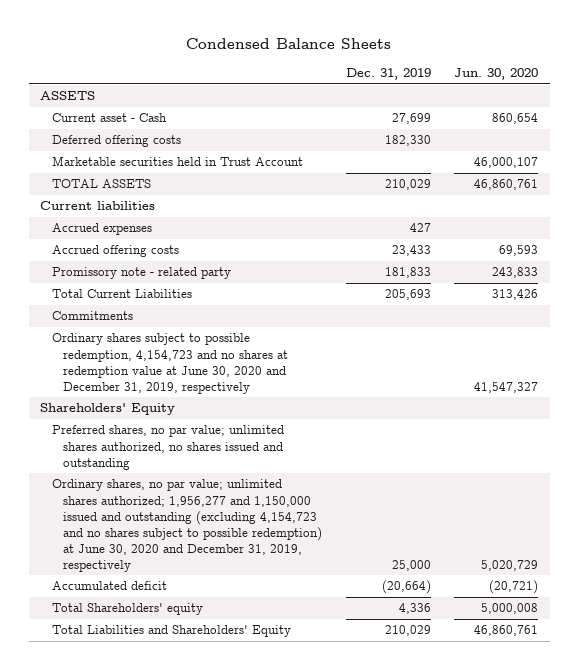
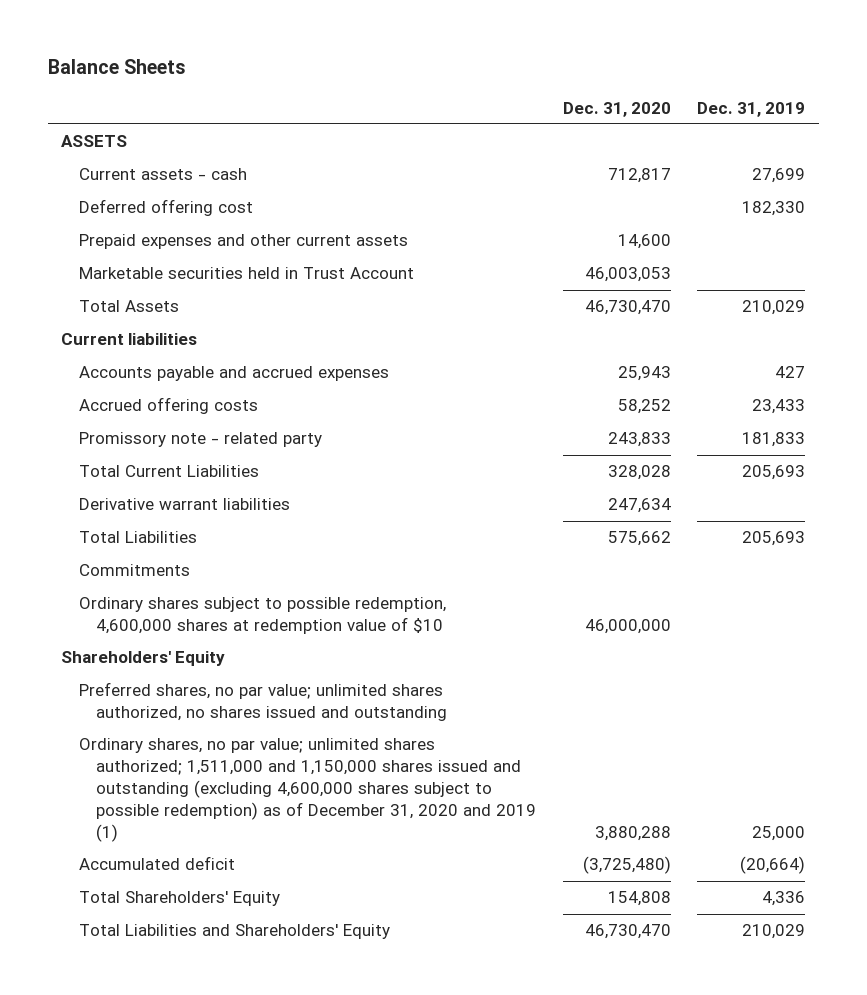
- Condensed Balance Sheets
+ Balance Sheets
- | Dec. 31, 2019 | Jun. 30, 2020
+ | Dec. 31, 2020 | Dec. 31, 2019
- Current asset - Cash | 27,699 | 860,654
- Deferred offering costs | 182,330 |
+ Current assets - cash | 712,817 | 27,699
+ Deferred offering cost | | 182,330
+ Prepaid expenses and other current assets | 14,600 |
- TOTAL ASSETS | 210,029 | 46,860,761
+ Total Assets | 46,730,470 | 210,029
- Accrued expenses | 427 |
+ Accounts payable and accrued expenses | 25,943 | 427
+ Derivative warrant liabilities | 247,634 |
+ Total Liabilities | 575,662 | 205,693
- Ordinary shares subject to possible redemption, 4,154,723 and no shares at redemption value at June 30, 2020 and December 31, 2019, respectively | | 41,547,327
+ Ordinary shares subject to possible redemption, 4,600,000 shares at redemption value of $10 | 46,000,000 |
- Ordinary shares, no par value; unlimited shares authorized; 1,956,277 and 1,150,000 issued and outstanding (excluding 4,154,723 and no shares subject to possible redemption) at June 30, 2020 and December 31, 2019, respectively | 25,000 | 5,020,729
+ Ordinary shares, no par value; unlimited shares authorized; 1,511,000 and 1,150,000 shares issued and outstanding (excluding 4,600,000 shares subject to possible redemption) as of December 31, 2020 and 2019 (1) | 3,880,288 | 25,000
- Total Shareholders' equity | 4,336 | 5,000,008
+ Total Shareholders' Equity | 154,808 | 4,336

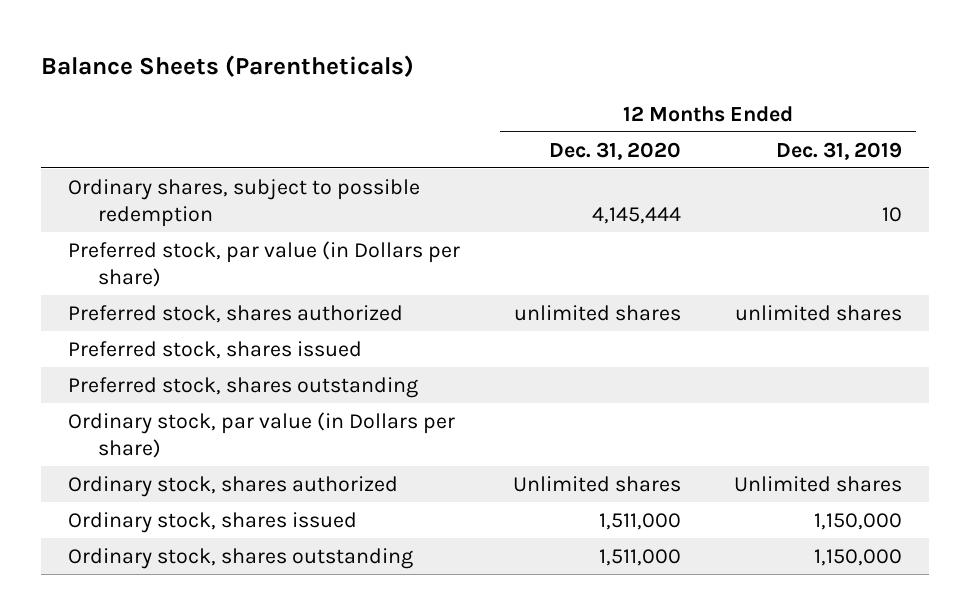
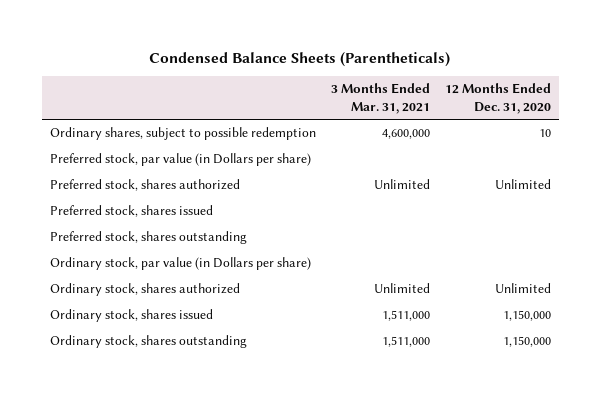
- Balance Sheets (Parentheticals)
+ Condensed Balance Sheets (Parentheticals)
- | 12 Months Ended Dec. 31, 2020 | 12 Months Ended Dec. 31, 2019
+ | 3 Months Ended Mar. 31, 2021 | 12 Months Ended Dec. 31, 2020
- Ordinary shares, subject to possible redemption | 4,145,444 | 10
+ Ordinary shares, subject to possible redemption | 4,600,000 | 10
- Preferred stock, shares authorized | unlimited shares | unlimited shares
+ Preferred stock, shares authorized | Unlimited | Unlimited
- Ordinary stock, shares authorized | Unlimited shares | Unlimited shares
- Ordinary stock, shares issued | 1,511,000 | 1,150,000
- Ordinary stock, shares outstanding | 1,511,000 | 1,150,000
+ Ordinary stock, shares authorized | Unlimited | Unlimited
+ Ordinary stock, shares issued | 1,511,000 | 1,150,000
+ Ordinary stock, shares outstanding | 1,511,000 | 1,150,000

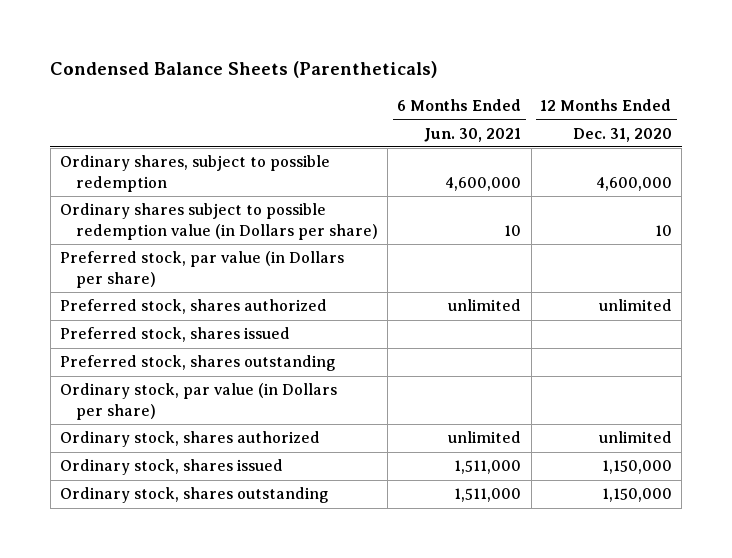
- | 3 Months Ended Mar. 31, 2021 | 12 Months Ended Dec. 31, 2020
+ | 6 Months Ended Jun. 30, 2021 | 12 Months Ended Dec. 31, 2020
- Ordinary shares, subject to possible redemption | 4,600,000 | 10
+ Ordinary shares, subject to possible redemption | 4,600,000 | 4,600,000
+ Ordinary shares subject to possible redemption value (in Dollars per share) | 10 | 10
- Preferred stock, shares authorized | Unlimited | Unlimited
+ Preferred stock, shares authorized | unlimited | unlimited
- Ordinary stock, shares authorized | Unlimited | Unlimited
+ Ordinary stock, shares authorized | unlimited | unlimited

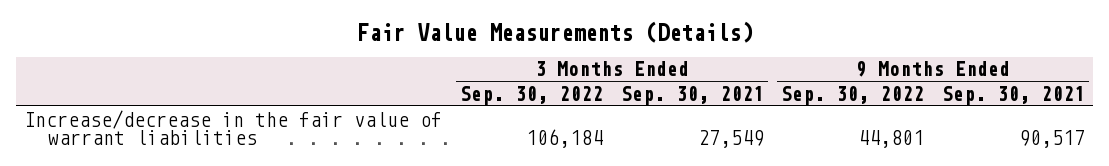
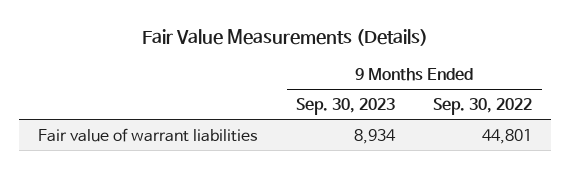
- | 3 Months Ended Sep. 30, 2022 | 3 Months Ended Sep. 30, 2021 | 9 Months Ended Sep. 30, 2022 | 9 Months Ended Sep. 30, 2021
+ | 9 Months Ended Sep. 30, 2023 | 9 Months Ended Sep. 30, 2022
- Increase/decrease in the fair value of warrant liabilities | 106,184 | 27,549 | 44,801 | 90,517
+ Fair value of warrant liabilities | 8,934 | 44,801

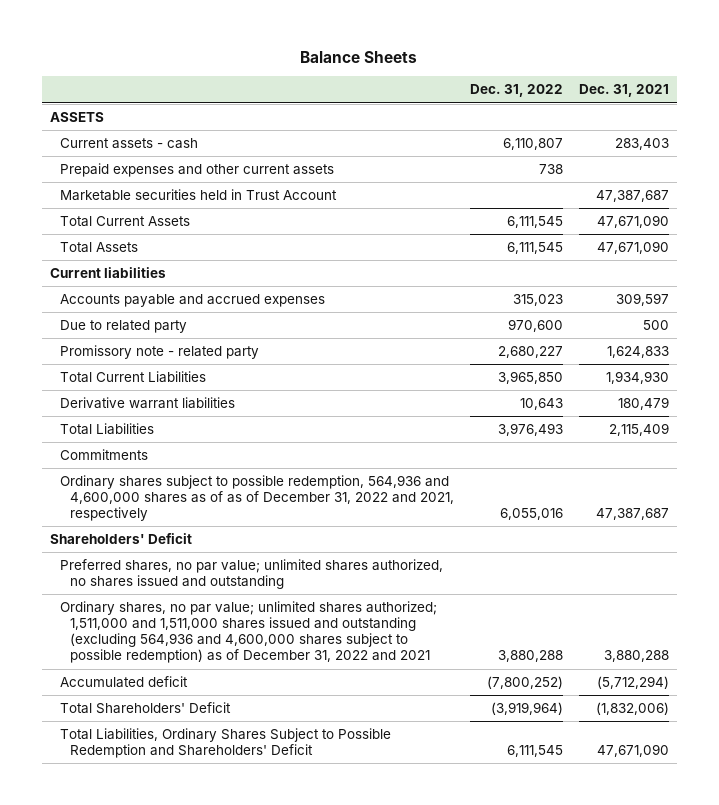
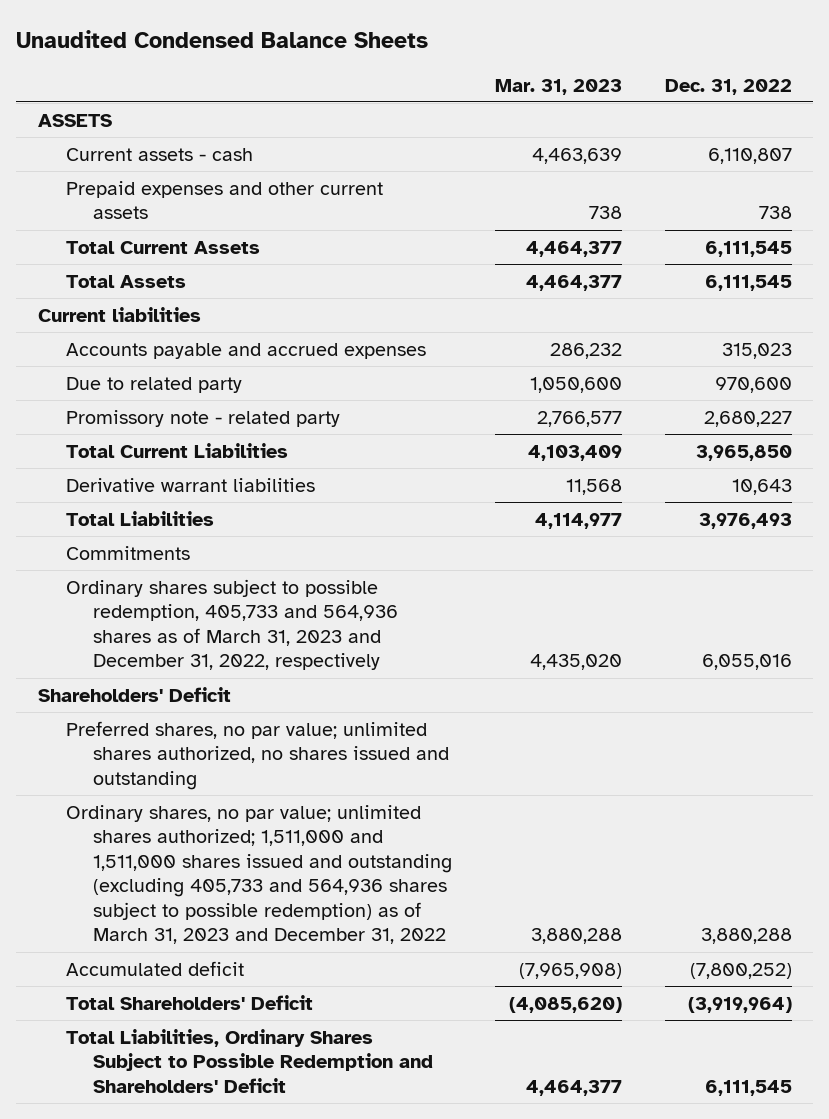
- Balance Sheets
+ Unaudited Condensed Balance Sheets
- | Dec. 31, 2022 | Dec. 31, 2021
+ | Mar. 31, 2023 | Dec. 31, 2022
- Marketable securities held in Trust Account | | 47,387,687
- Ordinary shares subject to possible redemption, 564,936 and 4,600,000 shares as of as of December 31, 2022 and 2021, respectively | 6,055,016 | 47,387,687
+ Ordinary shares subject to possible redemption, 405,733 and 564,936 shares as of March 31, 2023 and December 31, 2022, respectively | 4,435,020 | 6,055,016
- Ordinary shares, no par value; unlimited shares authorized; 1,511,000 and 1,511,000 shares issued and outstanding (excluding 564,936 and 4,600,000 shares subject to possible redemption) as of December 31, 2022 and 2021 | 3,880,288 | 3,880,288
+ Ordinary shares, no par value; unlimited shares authorized; 1,511,000 and 1,511,000 shares issued and outstanding (excluding 405,733 and 564,936 shares subject to possible redemption) as of March 31, 2023 and December 31, 2022 | 3,880,288 | 3,880,288

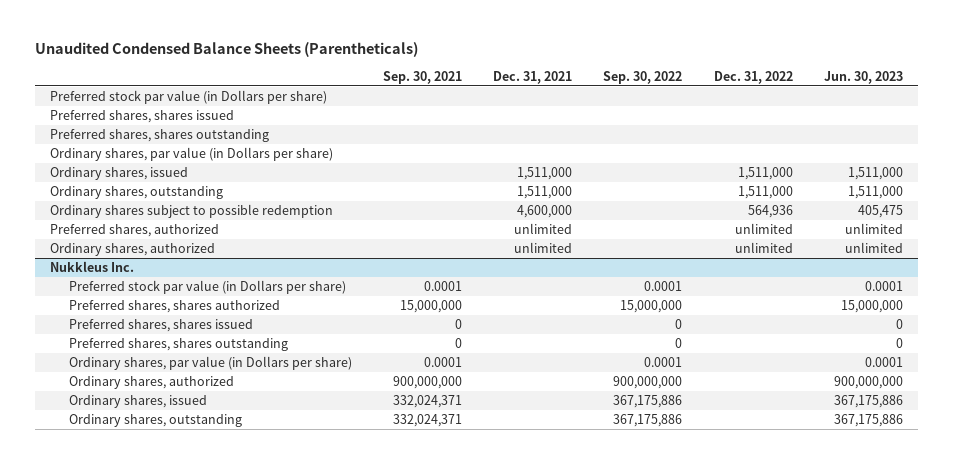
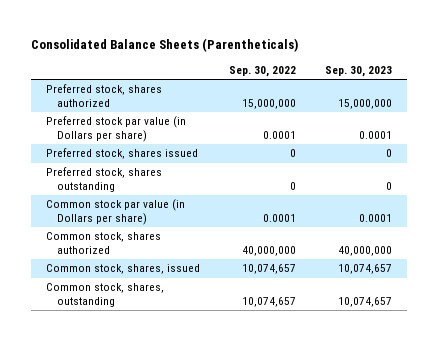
- Unaudited Condensed Balance Sheets (Parentheticals)
+ Consolidated Balance Sheets (Parentheticals)
- | Sep. 30, 2021 | Dec. 31, 2021 | Sep. 30, 2022 | Dec. 31, 2022 | Jun. 30, 2023
+ | Sep. 30, 2022 | Sep. 30, 2023
- Preferred stock par value (in Dollars per share)
- Preferred shares, shares issued
- Preferred shares, shares outstanding
- Ordinary shares, par value (in Dollars per share)
- Ordinary shares, issued | | 1,511,000 | | 1,511,000 | 1,511,000
- Ordinary shares, outstanding | | 1,511,000 | | 1,511,000 | 1,511,000
- Ordinary shares subject to possible redemption | | 4,600,000 | | 564,936 | 405,475
- Preferred shares, authorized | | unlimited | | unlimited | unlimited
- Ordinary shares, authorized | | unlimited | | unlimited | unlimited
- Nukkleus Inc.
+ Preferred stock, shares authorized | 15,000,000 | 15,000,000
- Preferred shares, shares authorized | 15,000,000 | | 15,000,000 | | 15,000,000
- Preferred shares, shares issued | 0 | | 0 | | 0
- Preferred shares, shares outstanding | 0 | | 0 | | 0
- Ordinary shares, par value (in Dollars per share) | 0.0001 | | 0.0001 | | 0.0001
- Ordinary shares, authorized | 900,000,000 | | 900,000,000 | | 900,000,000
- Ordinary shares, issued | 332,024,371 | | 367,175,886 | | 367,175,886
- Ordinary shares, outstanding | 332,024,371 | | 367,175,886 | | 367,175,886
+ Preferred stock, shares issued | 0 | 0
+ Preferred stock, shares outstanding | 0 | 0
+ Common stock par value (in Dollars per share) | 0.0001 | 0.0001
+ Common stock, shares authorized | 40,000,000 | 40,000,000
+ Common stock, shares, issued | 10,074,657 | 10,074,657
+ Common stock, shares, outstanding | 10,074,657 | 10,074,657

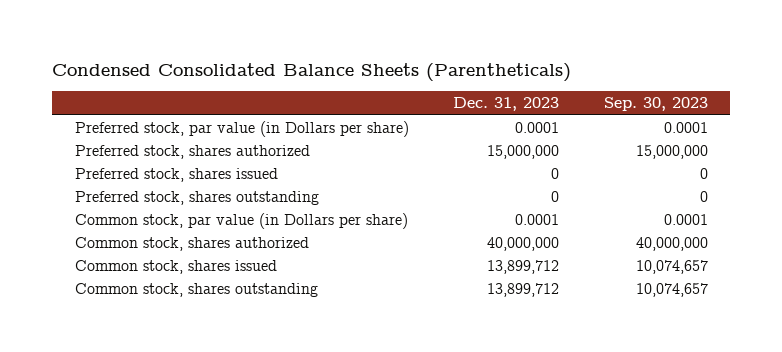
- Consolidated Balance Sheets (Parentheticals)
+ Condensed Consolidated Balance Sheets (Parentheticals)
- | Sep. 30, 2022 | Sep. 30, 2023
+ | Dec. 31, 2023 | Sep. 30, 2023
+ Preferred stock, par value (in Dollars per share) | 0.0001 | 0.0001
- Preferred stock par value (in Dollars per share) | 0.0001 | 0.0001
- Common stock par value (in Dollars per share) | 0.0001 | 0.0001
+ Common stock, par value (in Dollars per share) | 0.0001 | 0.0001
- Common stock, shares, issued | 10,074,657 | 10,074,657
- Common stock, shares, outstanding | 10,074,657 | 10,074,657
+ Common stock, shares issued | 13,899,712 | 10,074,657
+ Common stock, shares outstanding | 13,899,712 | 10,074,657

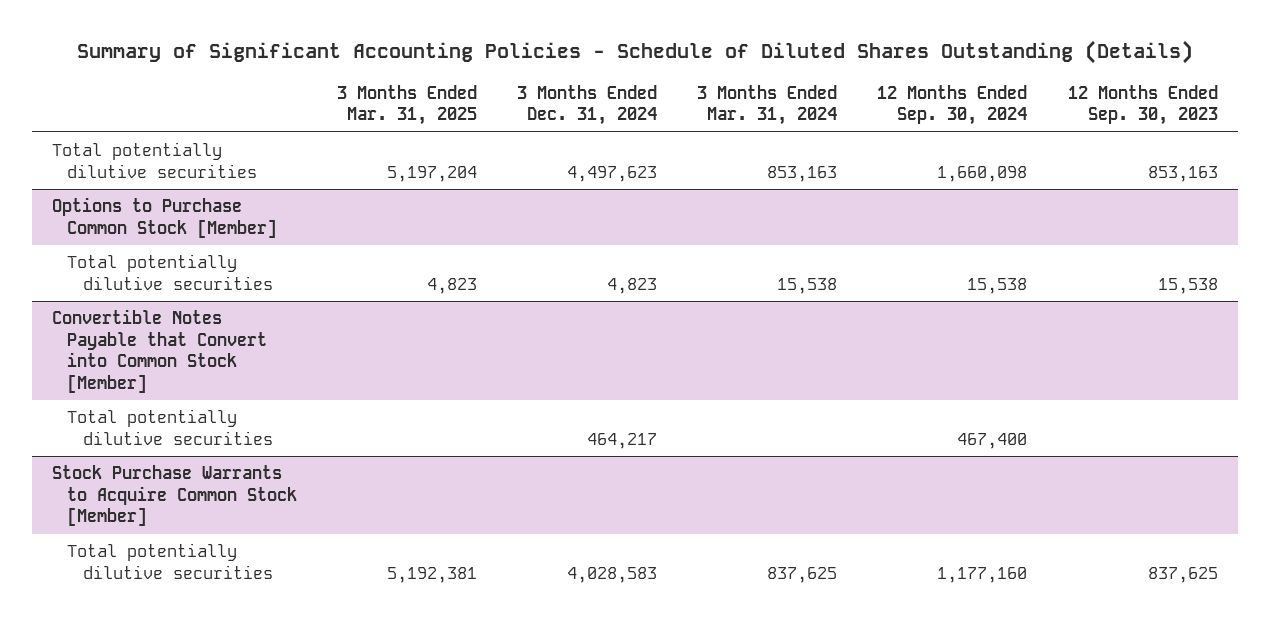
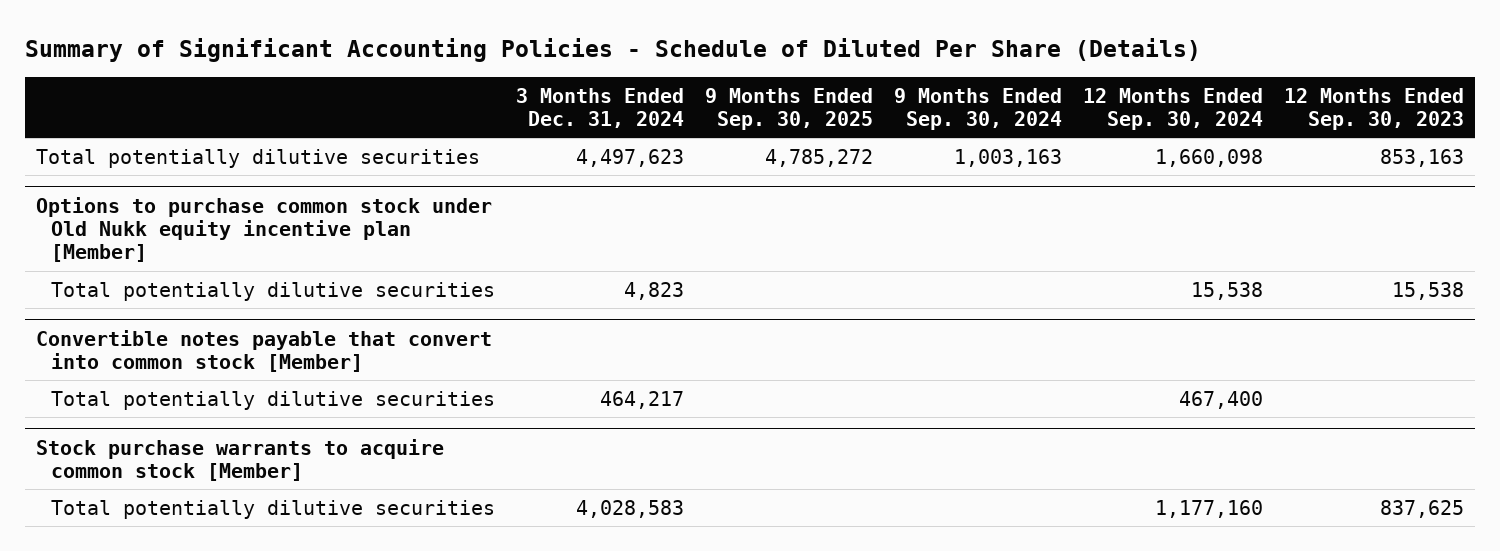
- Summary of Significant Accounting Policies - Schedule of Diluted Shares Outstanding (Details)
+ Summary of Significant Accounting Policies - Schedule of Diluted Per Share (Details)
- | 3 Months Ended Mar. 31, 2025 | 3 Months Ended Dec. 31, 2024 | 3 Months Ended Mar. 31, 2024 | 12 Months Ended Sep. 30, 2024 | 12 Months Ended Sep. 30, 2023
+ | 3 Months Ended Dec. 31, 2024 | 9 Months Ended Sep. 30, 2025 | 9 Months Ended Sep. 30, 2024 | 12 Months Ended Sep. 30, 2024 | 12 Months Ended Sep. 30, 2023
- Options to Purchase Common Stock [Member]
+ Options to purchase common stock under Old Nukk equity incentive plan [Member]
- Convertible Notes Payable that Convert into Common Stock [Member]
+ Convertible notes payable that convert into common stock [Member]
- Stock Purchase Warrants to Acquire Common Stock [Member]
+ Stock purchase warrants to acquire common stock [Member]

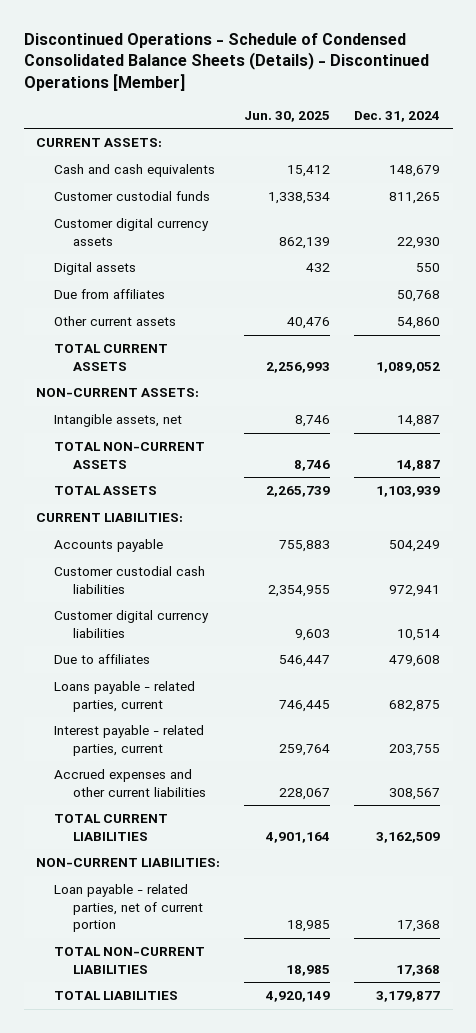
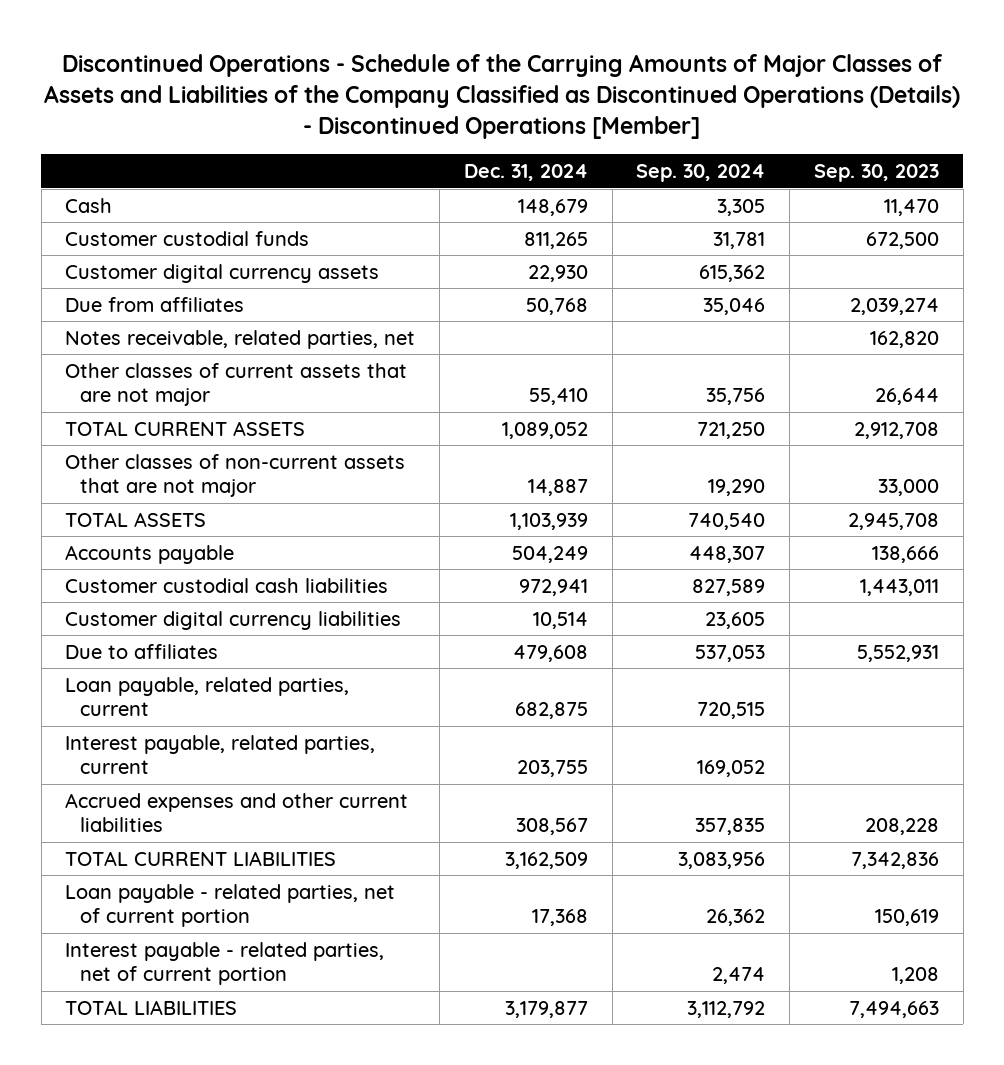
- Discontinued Operations - Schedule of Condensed Consolidated Balance Sheets (Details) - Discontinued Operations [Member]
+ Discontinued Operations - Schedule of the Carrying Amounts of Major Classes of Assets and Liabilities of the Company Classified as Discontinued Operations (Details) - Discontinued Operations [Member]
- | Jun. 30, 2025 | Dec. 31, 2024
+ | Dec. 31, 2024 | Sep. 30, 2024 | Sep. 30, 2023
- CURRENT ASSETS:
- Cash and cash equivalents | 15,412 | 148,679
+ Cash | 148,679 | 3,305 | 11,470
- Digital assets | 432 | 550
- Other current assets | 40,476 | 54,860
+ Notes receivable, related parties, net | | | 162,820
+ Other classes of current assets that are not major | 55,410 | 35,756 | 26,644
- NON-CURRENT ASSETS:
- Intangible assets, net | 8,746 | 14,887
- TOTAL NON-CURRENT ASSETS | 8,746 | 14,887
+ Other classes of non-current assets that are not major | 14,887 | 19,290 | 33,000
- CURRENT LIABILITIES:
- Loans payable - related parties, current | 746,445 | 682,875
- Interest payable - related parties, current | 259,764 | 203,755
+ Loan payable, related parties, current | 682,875 | 720,515 |
+ Interest payable, related parties, current | 203,755 | 169,052 |
- NON-CURRENT LIABILITIES:
- TOTAL NON-CURRENT LIABILITIES | 18,985 | 17,368
+ Interest payable - related parties, net of current portion | | 2,474 | 1,208

